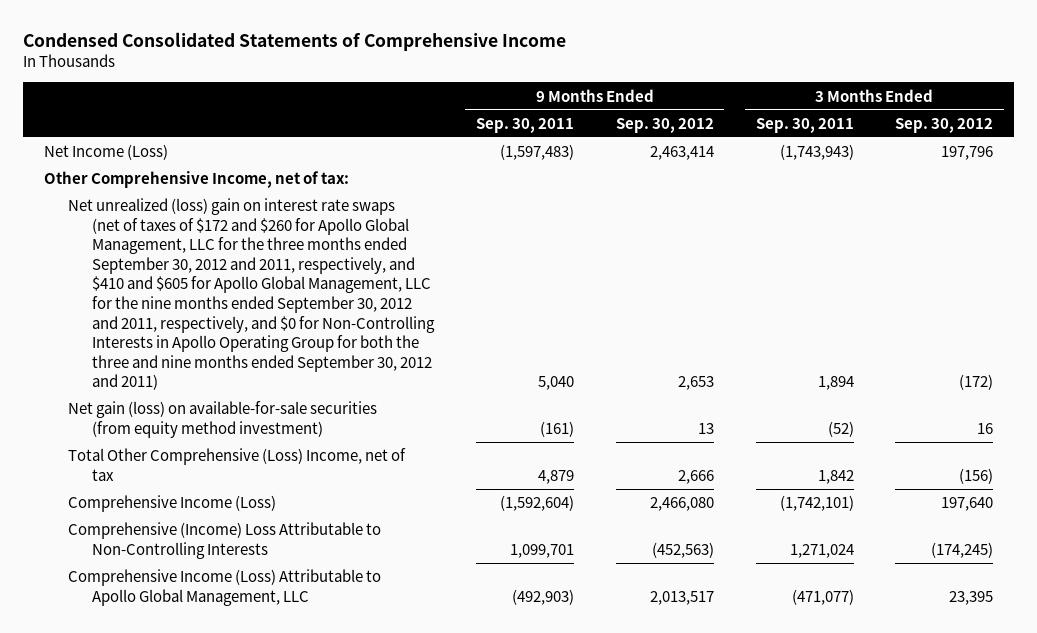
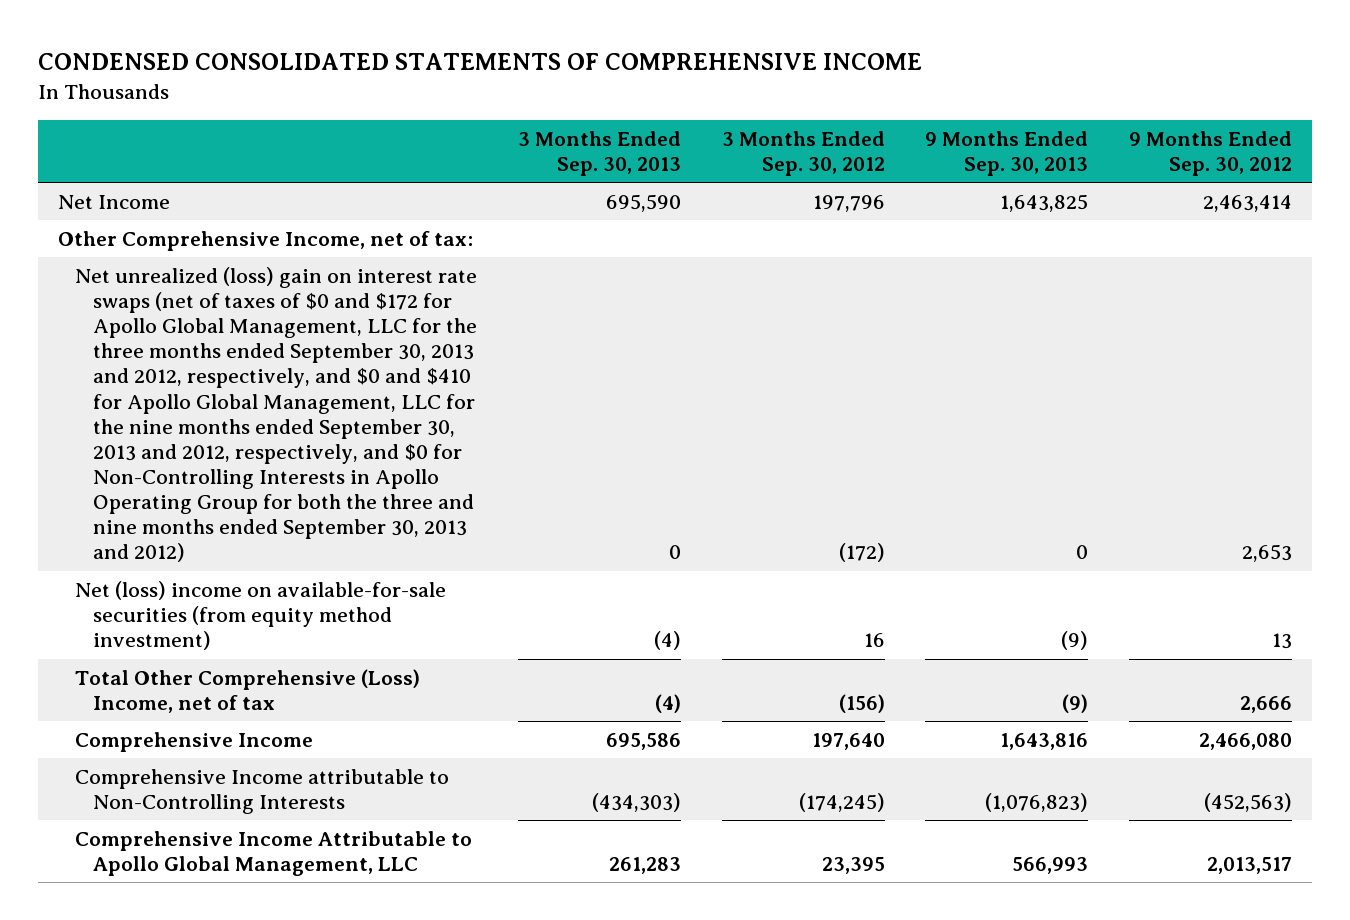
- Condensed Consolidated Statements of Comprehensive Income
+ CONDENSED CONSOLIDATED STATEMENTS OF COMPREHENSIVE INCOME
- | 9 Months Ended Sep. 30, 2011 | 9 Months Ended Sep. 30, 2012 | 3 Months Ended Sep. 30, 2011 | 3 Months Ended Sep. 30, 2012
+ | 3 Months Ended Sep. 30, 2013 | 3 Months Ended Sep. 30, 2012 | 9 Months Ended Sep. 30, 2013 | 9 Months Ended Sep. 30, 2012
- Net Income (Loss) | (1,597,483) | 2,463,414 | (1,743,943) | 197,796
+ Net Income | 695,590 | 197,796 | 1,643,825 | 2,463,414
- Net unrealized (loss) gain on interest rate swaps (net of taxes of $172 and $260 for Apollo Global Management, LLC for the three months ended September 30, 2012 and 2011, respectively, and $410 and $605 for Apollo Global Management, LLC for the nine months ended September 30, 2012 and 2011, respectively, and $0 for Non-Controlling Interests in Apollo Operating Group for both the three and nine months ended September 30, 2012 and 2011) | 5,040 | 2,653 | 1,894 | (172)
- Net gain (loss) on available-for-sale securities (from equity method investment) | (161) | 13 | (52) | 16
+ Net unrealized (loss) gain on interest rate swaps (net of taxes of $0 and $172 for Apollo Global Management, LLC for the three months ended September 30, 2013 and 2012, respectively, and $0 and $410 for Apollo Global Management, LLC for the nine months ended September 30, 2013 and 2012, respectively, and $0 for Non-Controlling Interests in Apollo Operating Group for both the three and nine months ended September 30, 2013 and 2012) | 0 | (172) | 0 | 2,653
+ Net (loss) income on available-for-sale securities (from equity method investment) | (4) | 16 | (9) | 13
- Comprehensive Income (Loss) | (1,592,604) | 2,466,080 | (1,742,101) | 197,640
- Comprehensive (Income) Loss Attributable to Non-Controlling Interests | 1,099,701 | (452,563) | 1,271,024 | (174,245)
- Comprehensive Income (Loss) Attributable to Apollo Global Management, LLC | (492,903) | 2,013,517 | (471,077) | 23,395
+ Comprehensive Income | 695,586 | 197,640 | 1,643,816 | 2,466,080
+ Comprehensive Income attributable to Non-Controlling Interests | (434,303) | (174,245) | (1,076,823) | (452,563)
+ Comprehensive Income Attributable to Apollo Global Management, LLC | 261,283 | 23,395 | 566,993 | 2,013,517

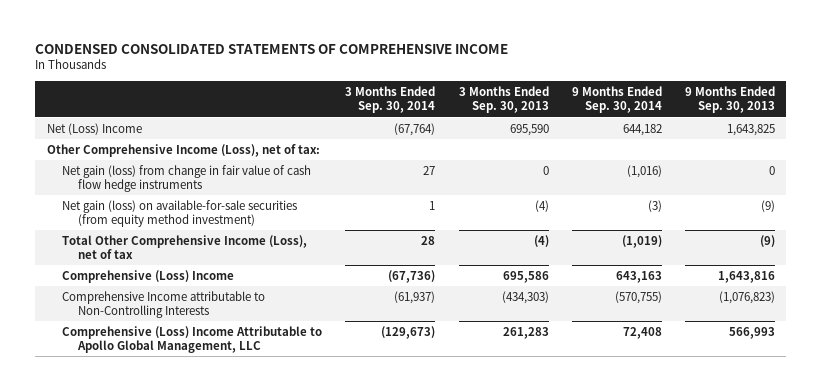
- | 3 Months Ended Sep. 30, 2013 | 3 Months Ended Sep. 30, 2012 | 9 Months Ended Sep. 30, 2013 | 9 Months Ended Sep. 30, 2012
+ | 3 Months Ended Sep. 30, 2014 | 3 Months Ended Sep. 30, 2013 | 9 Months Ended Sep. 30, 2014 | 9 Months Ended Sep. 30, 2013
- Net Income | 695,590 | 197,796 | 1,643,825 | 2,463,414
- Other Comprehensive Income, net of tax:
- Net unrealized (loss) gain on interest rate swaps (net of taxes of $0 and $172 for Apollo Global Management, LLC for the three months ended September 30, 2013 and 2012, respectively, and $0 and $410 for Apollo Global Management, LLC for the nine months ended September 30, 2013 and 2012, respectively, and $0 for Non-Controlling Interests in Apollo Operating Group for both the three and nine months ended September 30, 2013 and 2012) | 0 | (172) | 0 | 2,653
- Net (loss) income on available-for-sale securities (from equity method investment) | (4) | 16 | (9) | 13
- Total Other Comprehensive (Loss) Income, net of tax | (4) | (156) | (9) | 2,666
- Comprehensive Income | 695,586 | 197,640 | 1,643,816 | 2,466,080
+ Net (Loss) Income | (67,764) | 695,590 | 644,182 | 1,643,825
+ Other Comprehensive Income (Loss), net of tax:
+ Net gain (loss) from change in fair value of cash flow hedge instruments | 27 | 0 | (1,016) | 0
+ Net gain (loss) on available-for-sale securities (from equity method investment) | 1 | (4) | (3) | (9)
+ Total Other Comprehensive Income (Loss), net of tax | 28 | (4) | (1,019) | (9)
+ Comprehensive (Loss) Income | (67,736) | 695,586 | 643,163 | 1,643,816
- Comprehensive Income Attributable to Apollo Global Management, LLC | 261,283 | 23,395 | 566,993 | 2,013,517
+ Comprehensive (Loss) Income Attributable to Apollo Global Management, LLC | (129,673) | 261,283 | 72,408 | 566,993

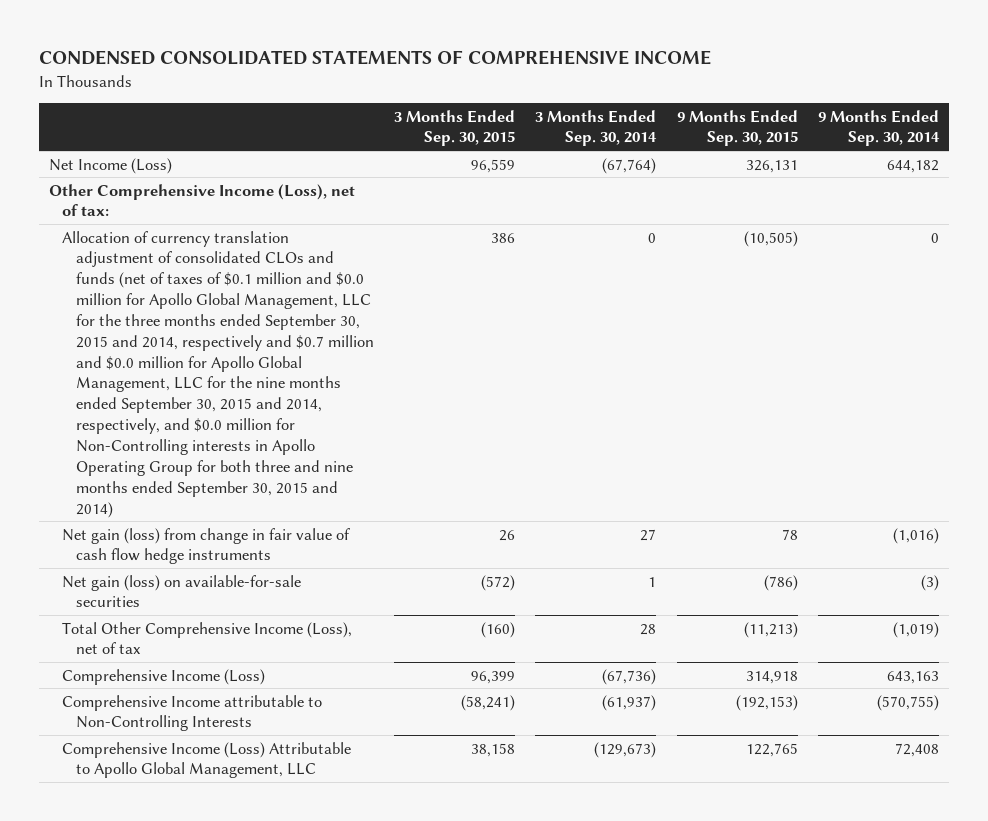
- | 3 Months Ended Sep. 30, 2014 | 3 Months Ended Sep. 30, 2013 | 9 Months Ended Sep. 30, 2014 | 9 Months Ended Sep. 30, 2013
+ | 3 Months Ended Sep. 30, 2015 | 3 Months Ended Sep. 30, 2014 | 9 Months Ended Sep. 30, 2015 | 9 Months Ended Sep. 30, 2014
- Net (Loss) Income | (67,764) | 695,590 | 644,182 | 1,643,825
+ Net Income (Loss) | 96,559 | (67,764) | 326,131 | 644,182
+ Allocation of currency translation adjustment of consolidated CLOs and funds (net of taxes of $0.1 million and $0.0 million for Apollo Global Management, LLC for the three months ended September 30, 2015 and 2014, respectively and $0.7 million and $0.0 million for Apollo Global Management, LLC for the nine months ended September 30, 2015 and 2014, respectively, and $0.0 million for Non-Controlling interests in Apollo Operating Group for both three and nine months ended September 30, 2015 and 2014) | 386 | 0 | (10,505) | 0
- Net gain (loss) on available-for-sale securities (from equity method investment) | 1 | (4) | (3) | (9)
+ Net gain (loss) on available-for-sale securities | (572) | 1 | (786) | (3)
- Comprehensive (Loss) Income | (67,736) | 695,586 | 643,163 | 1,643,816
+ Comprehensive Income (Loss) | 96,399 | (67,736) | 314,918 | 643,163
- Comprehensive (Loss) Income Attributable to Apollo Global Management, LLC | (129,673) | 261,283 | 72,408 | 566,993
+ Comprehensive Income (Loss) Attributable to Apollo Global Management, LLC | 38,158 | (129,673) | 122,765 | 72,408

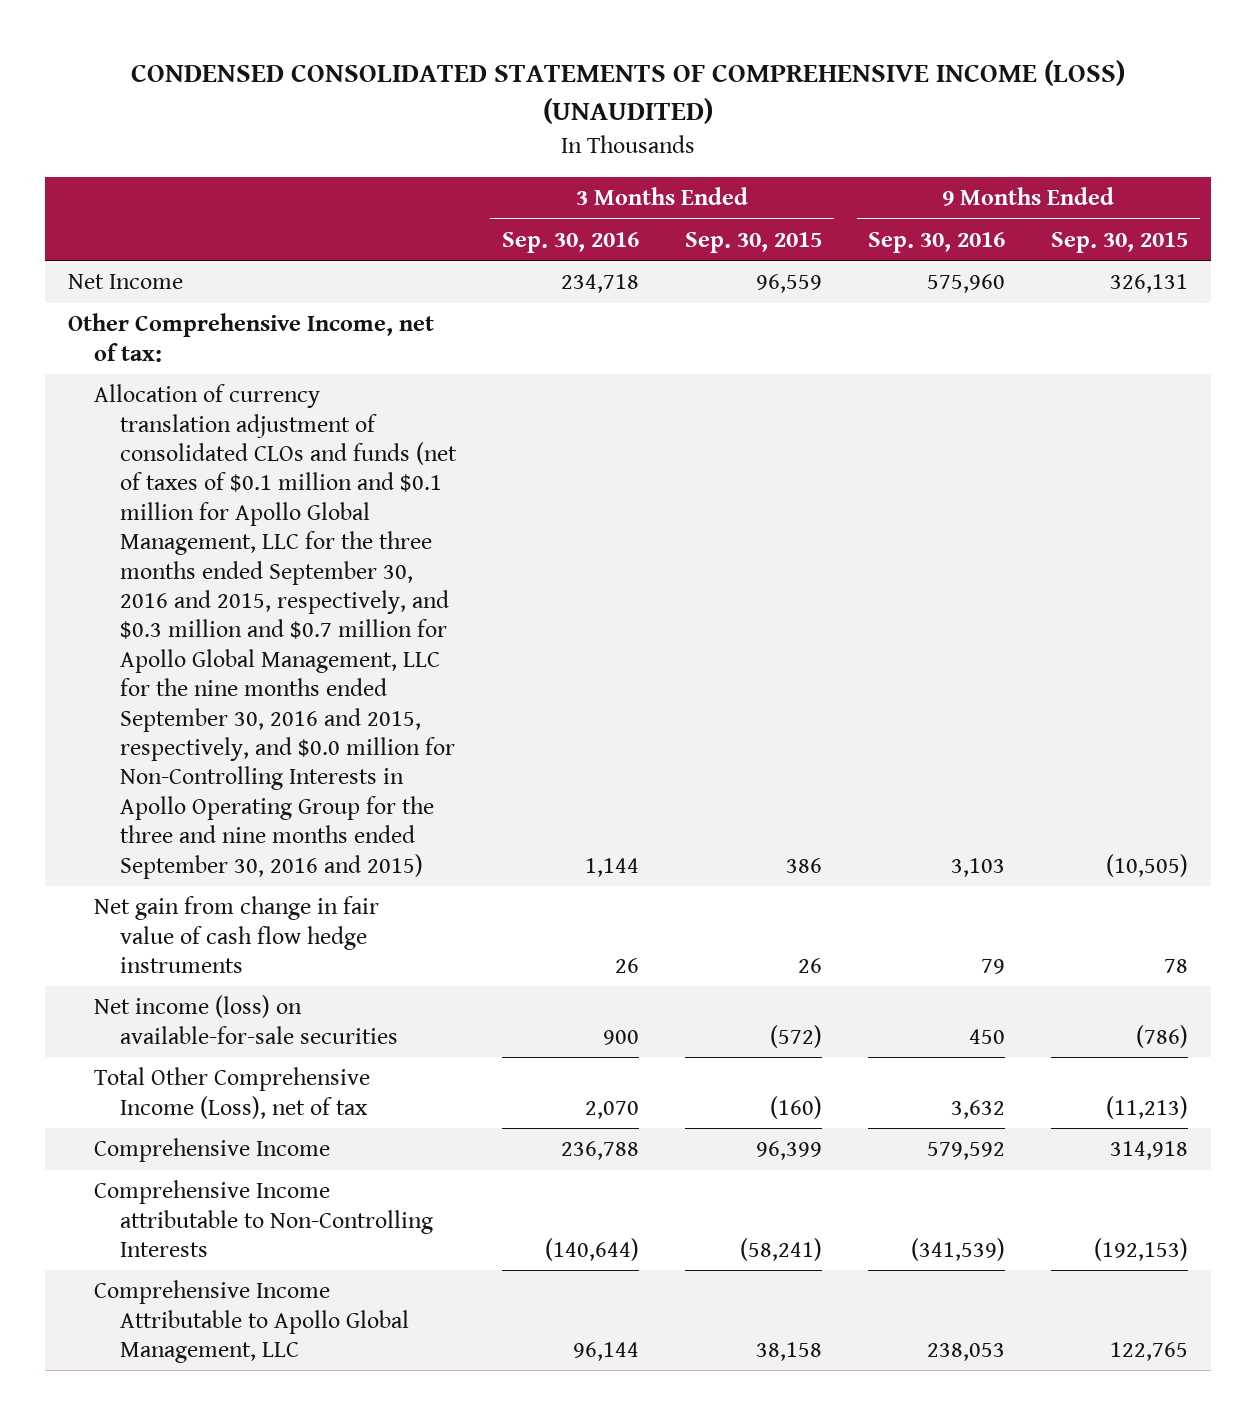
- CONDENSED CONSOLIDATED STATEMENTS OF COMPREHENSIVE INCOME
+ CONDENSED CONSOLIDATED STATEMENTS OF COMPREHENSIVE INCOME (LOSS) (UNAUDITED)
- | 3 Months Ended Sep. 30, 2015 | 3 Months Ended Sep. 30, 2014 | 9 Months Ended Sep. 30, 2015 | 9 Months Ended Sep. 30, 2014
+ | 3 Months Ended Sep. 30, 2016 | 3 Months Ended Sep. 30, 2015 | 9 Months Ended Sep. 30, 2016 | 9 Months Ended Sep. 30, 2015
- Net Income (Loss) | 96,559 | (67,764) | 326,131 | 644,182
- Other Comprehensive Income (Loss), net of tax:
- Allocation of currency translation adjustment of consolidated CLOs and funds (net of taxes of $0.1 million and $0.0 million for Apollo Global Management, LLC for the three months ended September 30, 2015 and 2014, respectively and $0.7 million and $0.0 million for Apollo Global Management, LLC for the nine months ended September 30, 2015 and 2014, respectively, and $0.0 million for Non-Controlling interests in Apollo Operating Group for both three and nine months ended September 30, 2015 and 2014) | 386 | 0 | (10,505) | 0
- Net gain (loss) from change in fair value of cash flow hedge instruments | 26 | 27 | 78 | (1,016)
- Net gain (loss) on available-for-sale securities | (572) | 1 | (786) | (3)
+ Net Income | 234,718 | 96,559 | 575,960 | 326,131
+ Other Comprehensive Income, net of tax:
+ Allocation of currency translation adjustment of consolidated CLOs and funds (net of taxes of $0.1 million and $0.1 million for Apollo Global Management, LLC for the three months ended September 30, 2016 and 2015, respectively, and $0.3 million and $0.7 million for Apollo Global Management, LLC for the nine months ended September 30, 2016 and 2015, respectively, and $0.0 million for Non-Controlling Interests in Apollo Operating Group for the three and nine months ended September 30, 2016 and 2015) | 1,144 | 386 | 3,103 | (10,505)
+ Net gain from change in fair value of cash flow hedge instruments | 26 | 26 | 79 | 78
+ Net income (loss) on available-for-sale securities | 900 | (572) | 450 | (786)
- Comprehensive Income (Loss) | 96,399 | (67,736) | 314,918 | 643,163
+ Comprehensive Income | 236,788 | 96,399 | 579,592 | 314,918
- Comprehensive Income (Loss) Attributable to Apollo Global Management, LLC | 38,158 | (129,673) | 122,765 | 72,408
+ Comprehensive Income Attributable to Apollo Global Management, LLC | 96,144 | 38,158 | 238,053 | 122,765

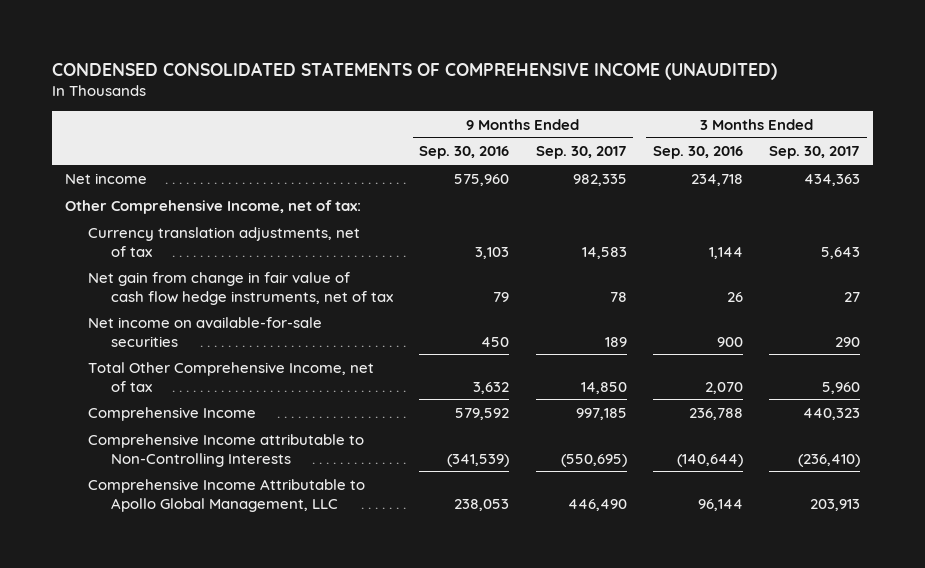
- CONDENSED CONSOLIDATED STATEMENTS OF COMPREHENSIVE INCOME (LOSS) (UNAUDITED)
+ CONDENSED CONSOLIDATED STATEMENTS OF COMPREHENSIVE INCOME (UNAUDITED)
- | 3 Months Ended Sep. 30, 2016 | 3 Months Ended Sep. 30, 2015 | 9 Months Ended Sep. 30, 2016 | 9 Months Ended Sep. 30, 2015
+ | 9 Months Ended Sep. 30, 2016 | 9 Months Ended Sep. 30, 2017 | 3 Months Ended Sep. 30, 2016 | 3 Months Ended Sep. 30, 2017
- Net Income | 234,718 | 96,559 | 575,960 | 326,131
+ Net income | 575,960 | 982,335 | 234,718 | 434,363
- Allocation of currency translation adjustment of consolidated CLOs and funds (net of taxes of $0.1 million and $0.1 million for Apollo Global Management, LLC for the three months ended September 30, 2016 and 2015, respectively, and $0.3 million and $0.7 million for Apollo Global Management, LLC for the nine months ended September 30, 2016 and 2015, respectively, and $0.0 million for Non-Controlling Interests in Apollo Operating Group for the three and nine months ended September 30, 2016 and 2015) | 1,144 | 386 | 3,103 | (10,505)
- Net gain from change in fair value of cash flow hedge instruments | 26 | 26 | 79 | 78
- Net income (loss) on available-for-sale securities | 900 | (572) | 450 | (786)
- Total Other Comprehensive Income (Loss), net of tax | 2,070 | (160) | 3,632 | (11,213)
+ Currency translation adjustments, net of tax | 3,103 | 14,583 | 1,144 | 5,643
+ Net gain from change in fair value of cash flow hedge instruments, net of tax | 79 | 78 | 26 | 27
+ Net income on available-for-sale securities | 450 | 189 | 900 | 290
+ Total Other Comprehensive Income, net of tax | 3,632 | 14,850 | 2,070 | 5,960

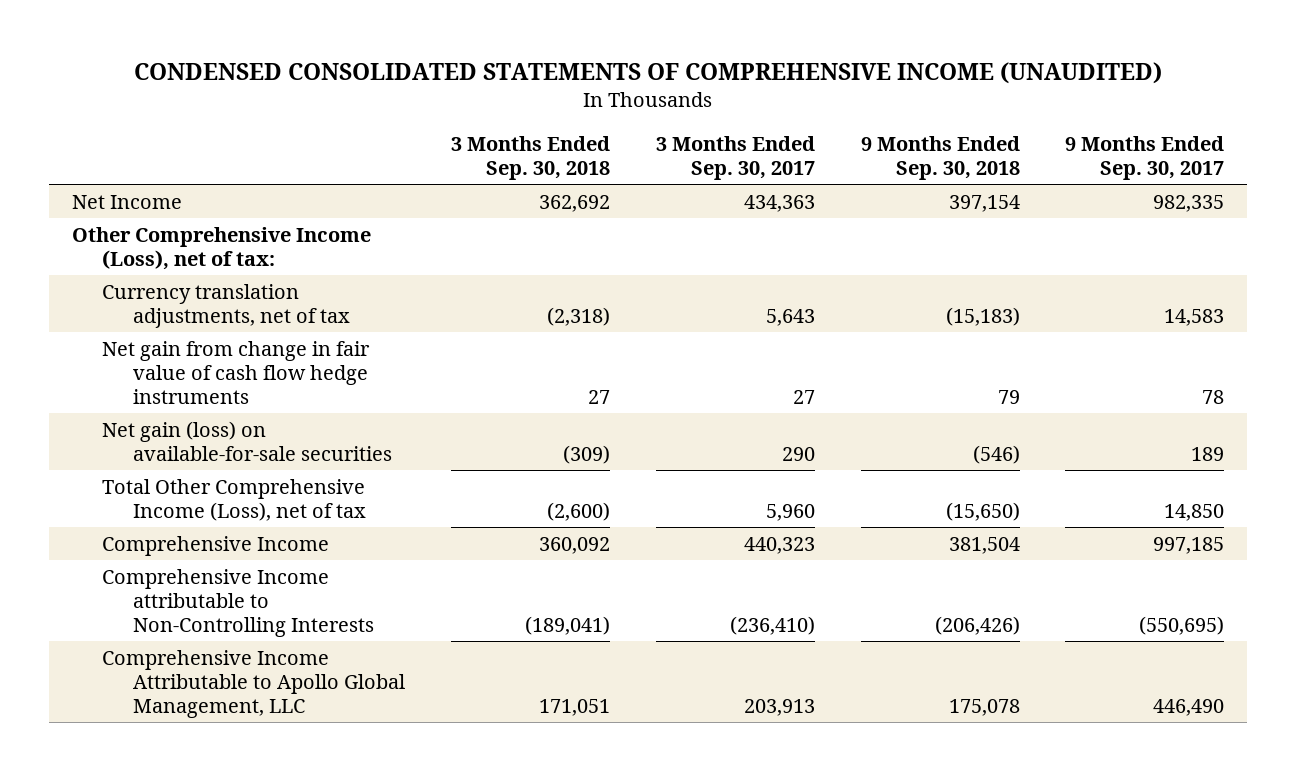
- | 9 Months Ended Sep. 30, 2016 | 9 Months Ended Sep. 30, 2017 | 3 Months Ended Sep. 30, 2016 | 3 Months Ended Sep. 30, 2017
+ | 3 Months Ended Sep. 30, 2018 | 3 Months Ended Sep. 30, 2017 | 9 Months Ended Sep. 30, 2018 | 9 Months Ended Sep. 30, 2017
- Net income | 575,960 | 982,335 | 234,718 | 434,363
- Other Comprehensive Income, net of tax:
+ Net Income | 362,692 | 434,363 | 397,154 | 982,335
+ Other Comprehensive Income (Loss), net of tax:
- Net gain from change in fair value of cash flow hedge instruments, net of tax | 79 | 78 | 26 | 27
- Net income on available-for-sale securities | 450 | 189 | 900 | 290
- Total Other Comprehensive Income, net of tax | 3,632 | 14,850 | 2,070 | 5,960
+ Net gain from change in fair value of cash flow hedge instruments | 27 | 27 | 79 | 78
+ Net gain (loss) on available-for-sale securities | (309) | 290 | (546) | 189
+ Total Other Comprehensive Income (Loss), net of tax | (2,600) | 5,960 | (15,650) | 14,850

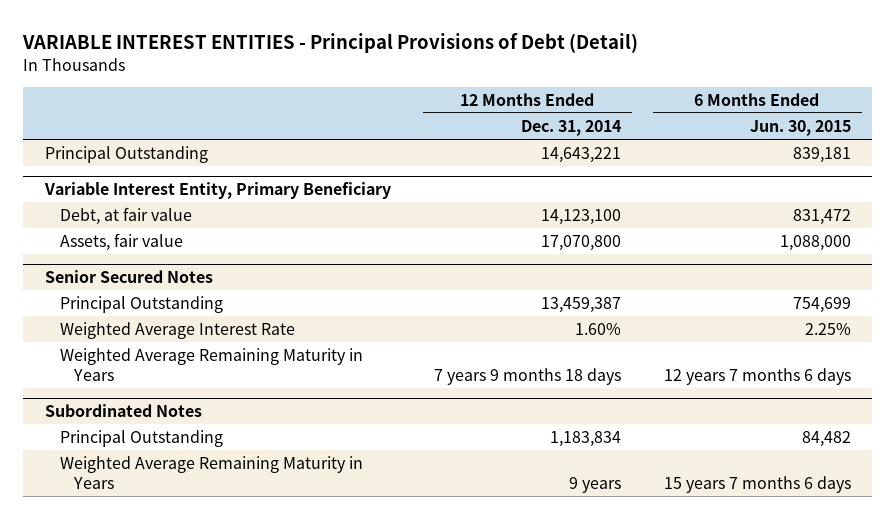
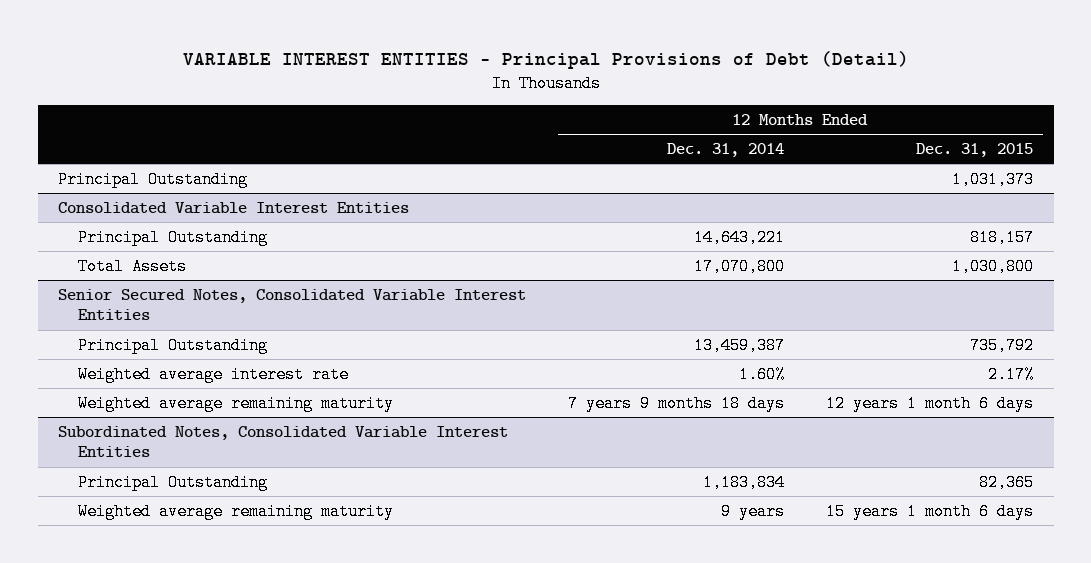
- | 12 Months Ended Dec. 31, 2014 | 6 Months Ended Jun. 30, 2015
+ | 12 Months Ended Dec. 31, 2014 | 12 Months Ended Dec. 31, 2015
+ Principal Outstanding | | 1,031,373
+ Consolidated Variable Interest Entities
- Variable Interest Entity, Primary Beneficiary
- Debt, at fair value | 14,123,100 | 831,472
- Assets, fair value | 17,070,800 | 1,088,000
- Senior Secured Notes
+ Total Assets | 17,070,800 | 1,030,800
+ Senior Secured Notes, Consolidated Variable Interest Entities
- Weighted Average Interest Rate | 1.60% | 2.25%
- Weighted Average Remaining Maturity in Years | 7 years 9 months 18 days | 12 years 7 months 6 days
- Subordinated Notes
+ Weighted average interest rate | 1.60% | 2.17%
+ Weighted average remaining maturity | 7 years 9 months 18 days | 12 years 1 month 6 days
+ Subordinated Notes, Consolidated Variable Interest Entities
- Weighted Average Remaining Maturity in Years | 9 years | 15 years 7 months 6 days
+ Weighted average remaining maturity | 9 years | 15 years 1 month 6 days

